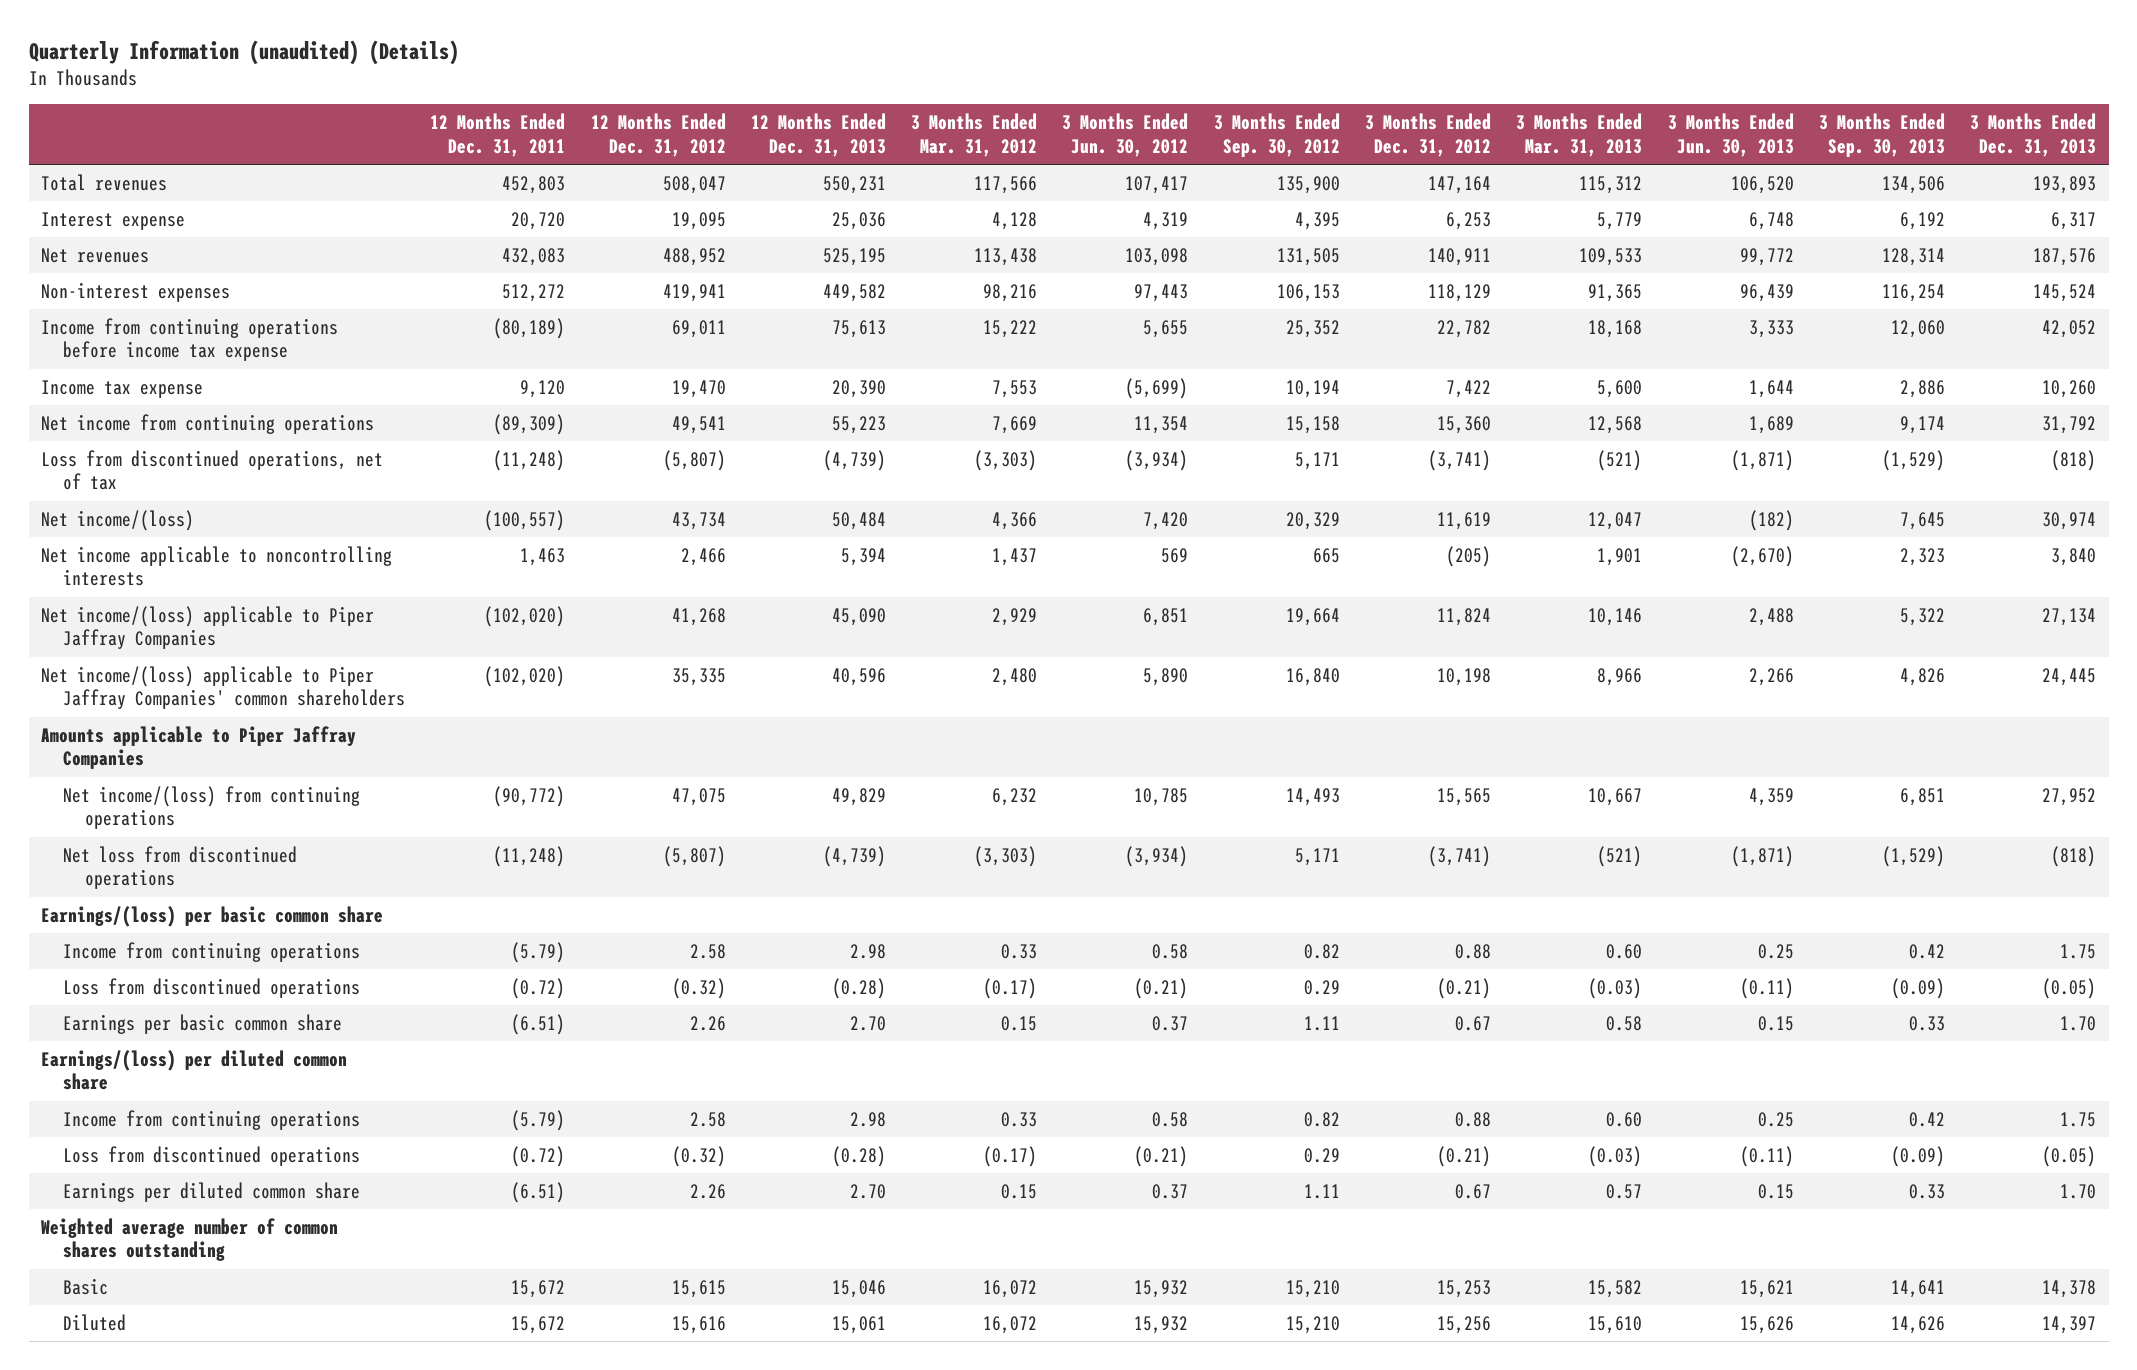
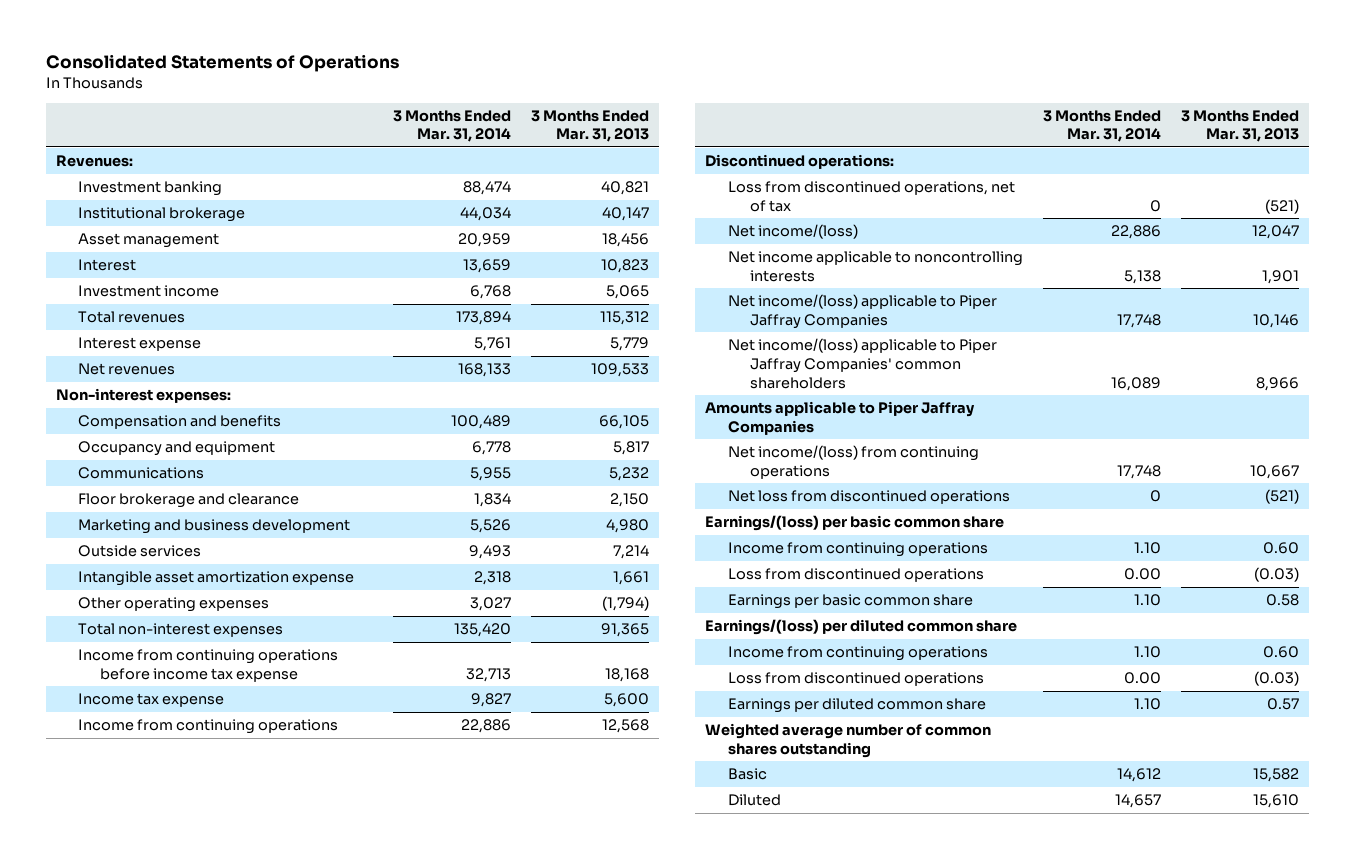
- Quarterly Information (unaudited) (Details)
+ Consolidated Statements of Operations
- | 12 Months Ended Dec. 31, 2011 | 12 Months Ended Dec. 31, 2012 | 12 Months Ended Dec. 31, 2013 | 3 Months Ended Mar. 31, 2012 | 3 Months Ended Jun. 30, 2012 | 3 Months Ended Sep. 30, 2012 | 3 Months Ended Dec. 31, 2012 | 3 Months Ended Mar. 31, 2013 | 3 Months Ended Jun. 30, 2013 | 3 Months Ended Sep. 30, 2013 | 3 Months Ended Dec. 31, 2013
+ | 3 Months Ended Mar. 31, 2014 | 3 Months Ended Mar. 31, 2013
+ Revenues:
+ Investment banking | 88,474 | 40,821
+ Institutional brokerage | 44,034 | 40,147
+ Asset management | 20,959 | 18,456
+ Interest | 13,659 | 10,823
+ Investment income | 6,768 | 5,065
- Non-interest expenses | 512,272 | 419,941 | 449,582 | 98,216 | 97,443 | 106,153 | 118,129 | 91,365 | 96,439 | 116,254 | 145,524
+ Non-interest expenses:
+ Compensation and benefits | 100,489 | 66,105
+ Occupancy and equipment | 6,778 | 5,817
+ Communications | 5,955 | 5,232
+ Floor brokerage and clearance | 1,834 | 2,150
+ Marketing and business development | 5,526 | 4,980
+ Outside services | 9,493 | 7,214
+ Intangible asset amortization expense | 2,318 | 1,661
+ Other operating expenses | 3,027 | (1,794)
+ Total non-interest expenses | 135,420 | 91,365
- Net income from continuing operations | (89,309) | 49,541 | 55,223 | 7,669 | 11,354 | 15,158 | 15,360 | 12,568 | 1,689 | 9,174 | 31,792
+ Income from continuing operations | 22,886 | 12,568
+ Discontinued operations:

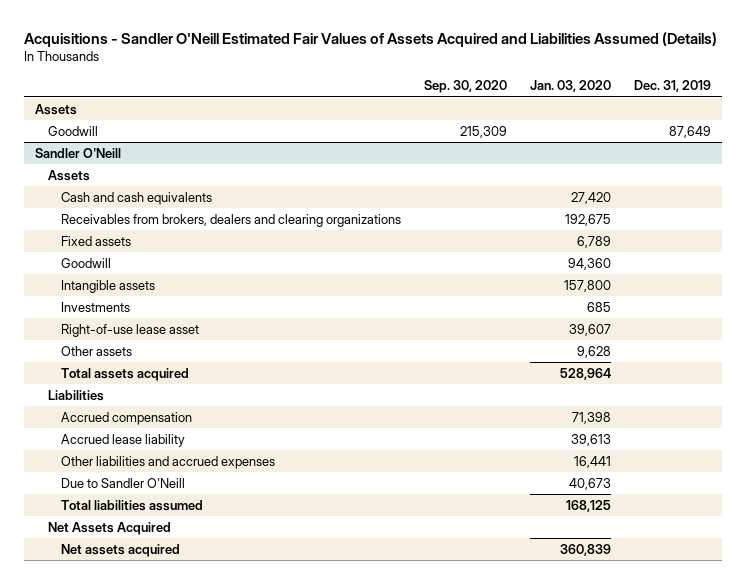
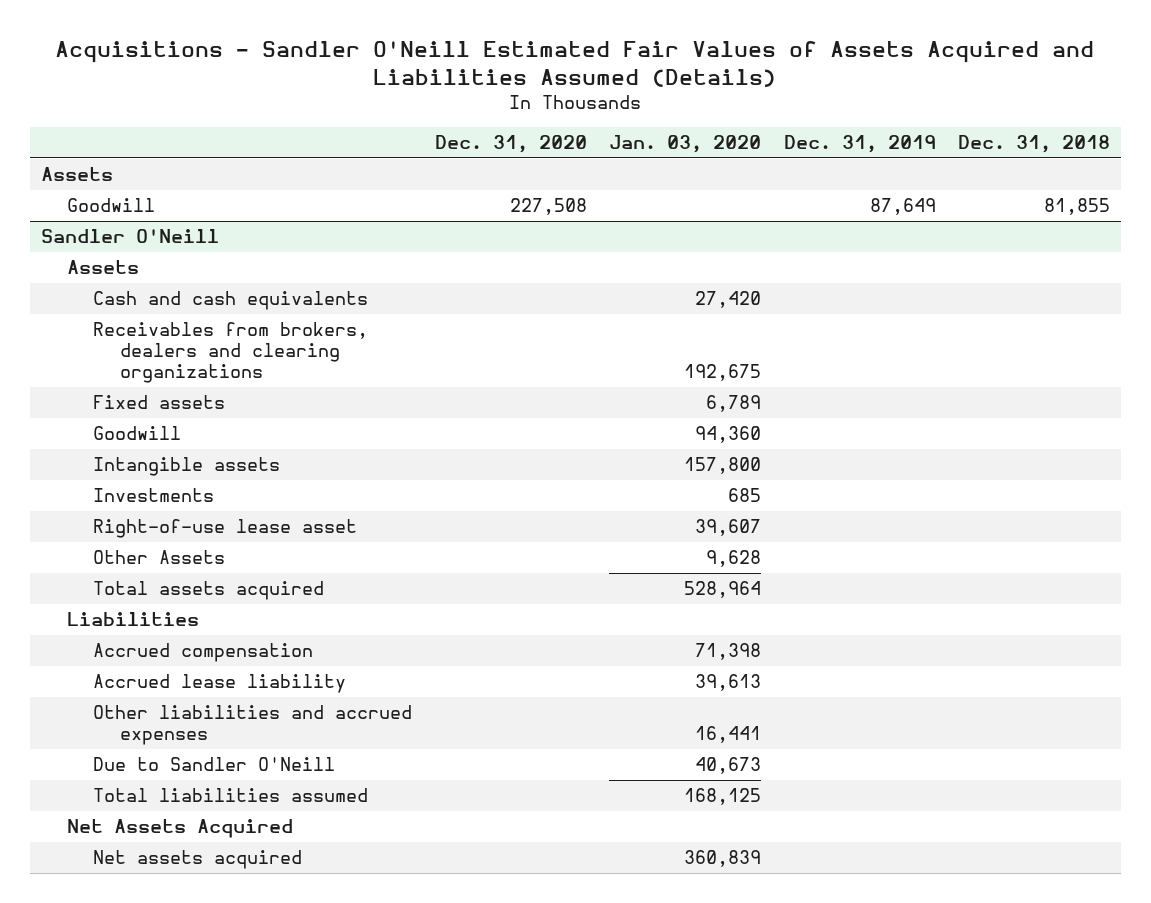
- | Sep. 30, 2020 | Jan. 03, 2020 | Dec. 31, 2019
+ | Dec. 31, 2020 | Jan. 03, 2020 | Dec. 31, 2019 | Dec. 31, 2018
@ Sandler O'Neill
- Other assets | | 9,628 |
+ Other Assets | | 9,628 | |

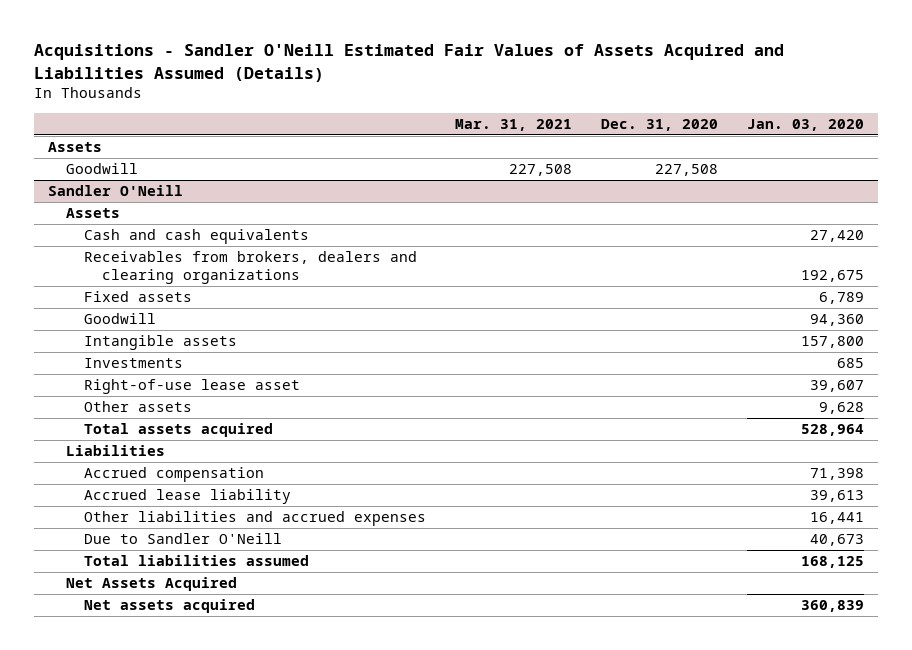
- | Dec. 31, 2020 | Jan. 03, 2020 | Dec. 31, 2019 | Dec. 31, 2018
+ | Mar. 31, 2021 | Dec. 31, 2020 | Jan. 03, 2020
@ Sandler O'Neill
- Other Assets | | 9,628 | |
+ Other assets | | | 9,628

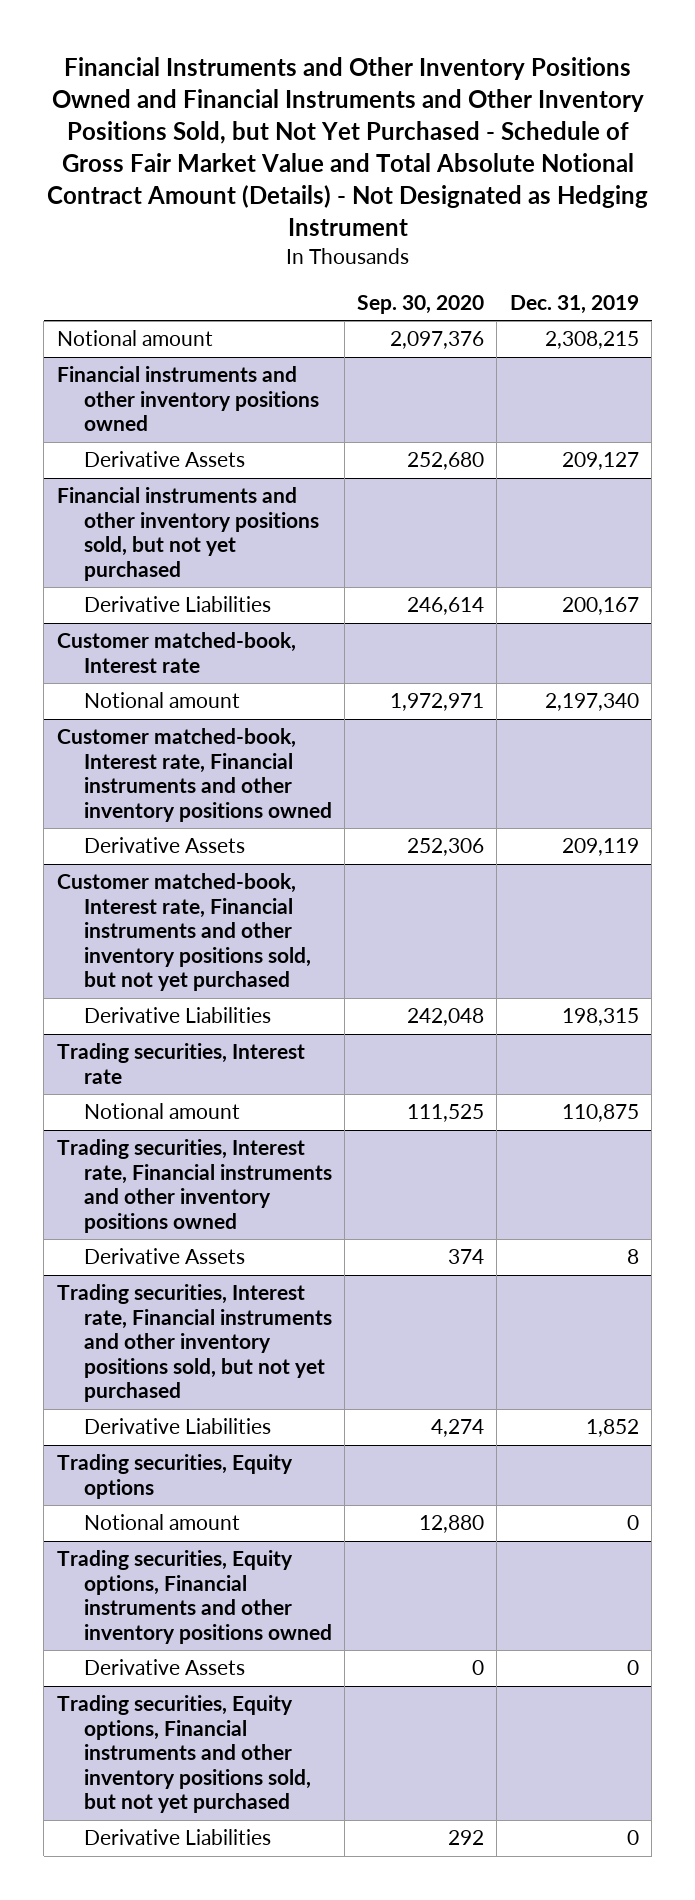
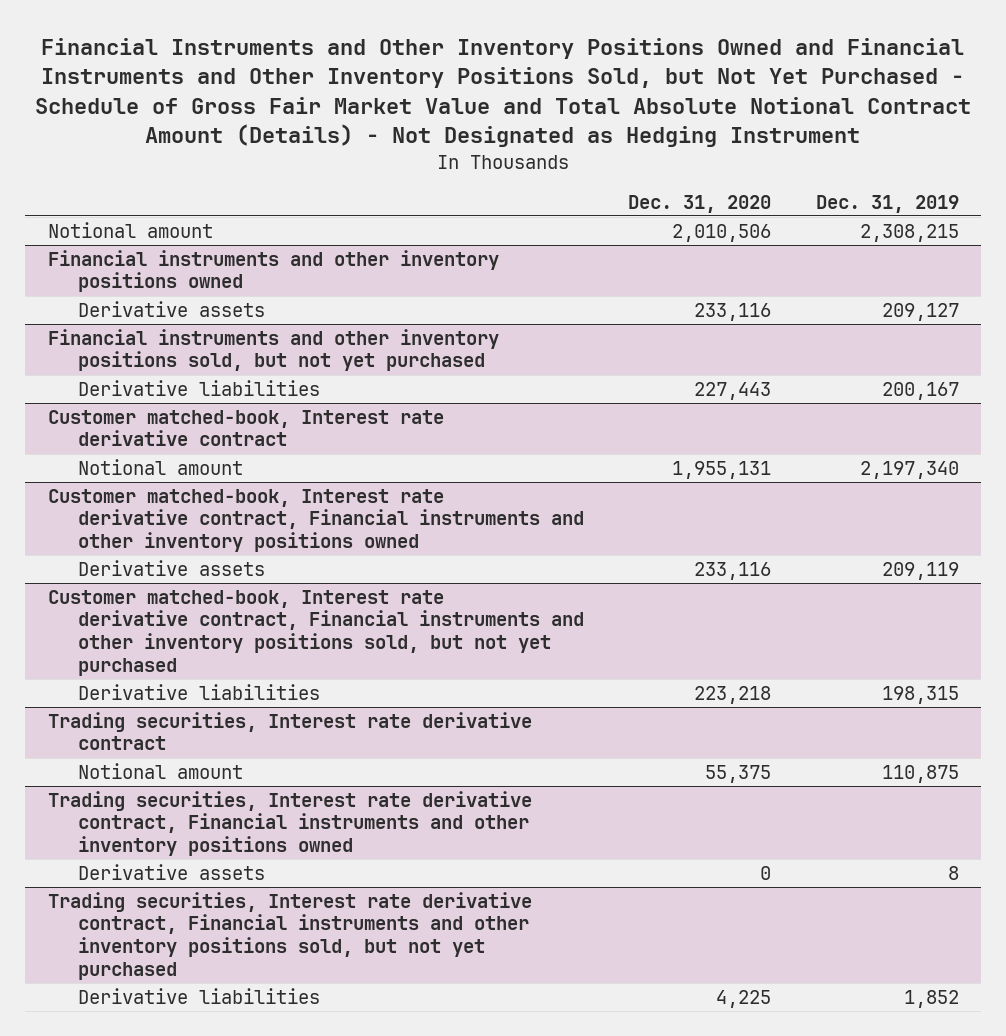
- | Sep. 30, 2020 | Dec. 31, 2019
+ | Dec. 31, 2020 | Dec. 31, 2019
@ Financial instruments and other inventory positions owned
- Derivative Assets | 252,680 | 209,127
+ Derivative assets | 233,116 | 209,127
@ Financial instruments and other inventory positions sold, but not yet purchased
- Derivative Liabilities | 246,614 | 200,167
- Customer matched-book, Interest rate
@ Financial instruments and other inventory positions sold, but not yet purchased
+ Derivative liabilities | 227,443 | 200,167
+ Customer matched-book, Interest rate derivative contract
- Customer matched-book, Interest rate, Financial instruments and other inventory positions owned
- Derivative Assets | 252,306 | 209,119
- Customer matched-book, Interest rate, Financial instruments and other inventory positions sold, but not yet purchased
- Derivative Liabilities | 242,048 | 198,315
- Trading securities, Interest rate
+ Customer matched-book, Interest rate derivative contract, Financial instruments and other inventory positions owned
+ Derivative assets | 233,116 | 209,119
+ Customer matched-book, Interest rate derivative contract, Financial instruments and other inventory positions sold, but not yet purchased
+ Derivative liabilities | 223,218 | 198,315
+ Trading securities, Interest rate derivative contract
- Trading securities, Interest rate, Financial instruments and other inventory positions owned
- Derivative Assets | 374 | 8
- Trading securities, Interest rate, Financial instruments and other inventory positions sold, but not yet purchased
- Derivative Liabilities | 4,274 | 1,852
- Trading securities, Equity options
- Notional amount | 12,880 | 0
- Trading securities, Equity options, Financial instruments and other inventory positions owned
- Derivative Assets | 0 | 0
- Trading securities, Equity options, Financial instruments and other inventory positions sold, but not yet purchased
- Derivative Liabilities | 292 | 0
+ Trading securities, Interest rate derivative contract, Financial instruments and other inventory positions owned
+ Derivative assets | 0 | 8
+ Trading securities, Interest rate derivative contract, Financial instruments and other inventory positions sold, but not yet purchased
+ Derivative liabilities | 4,225 | 1,852

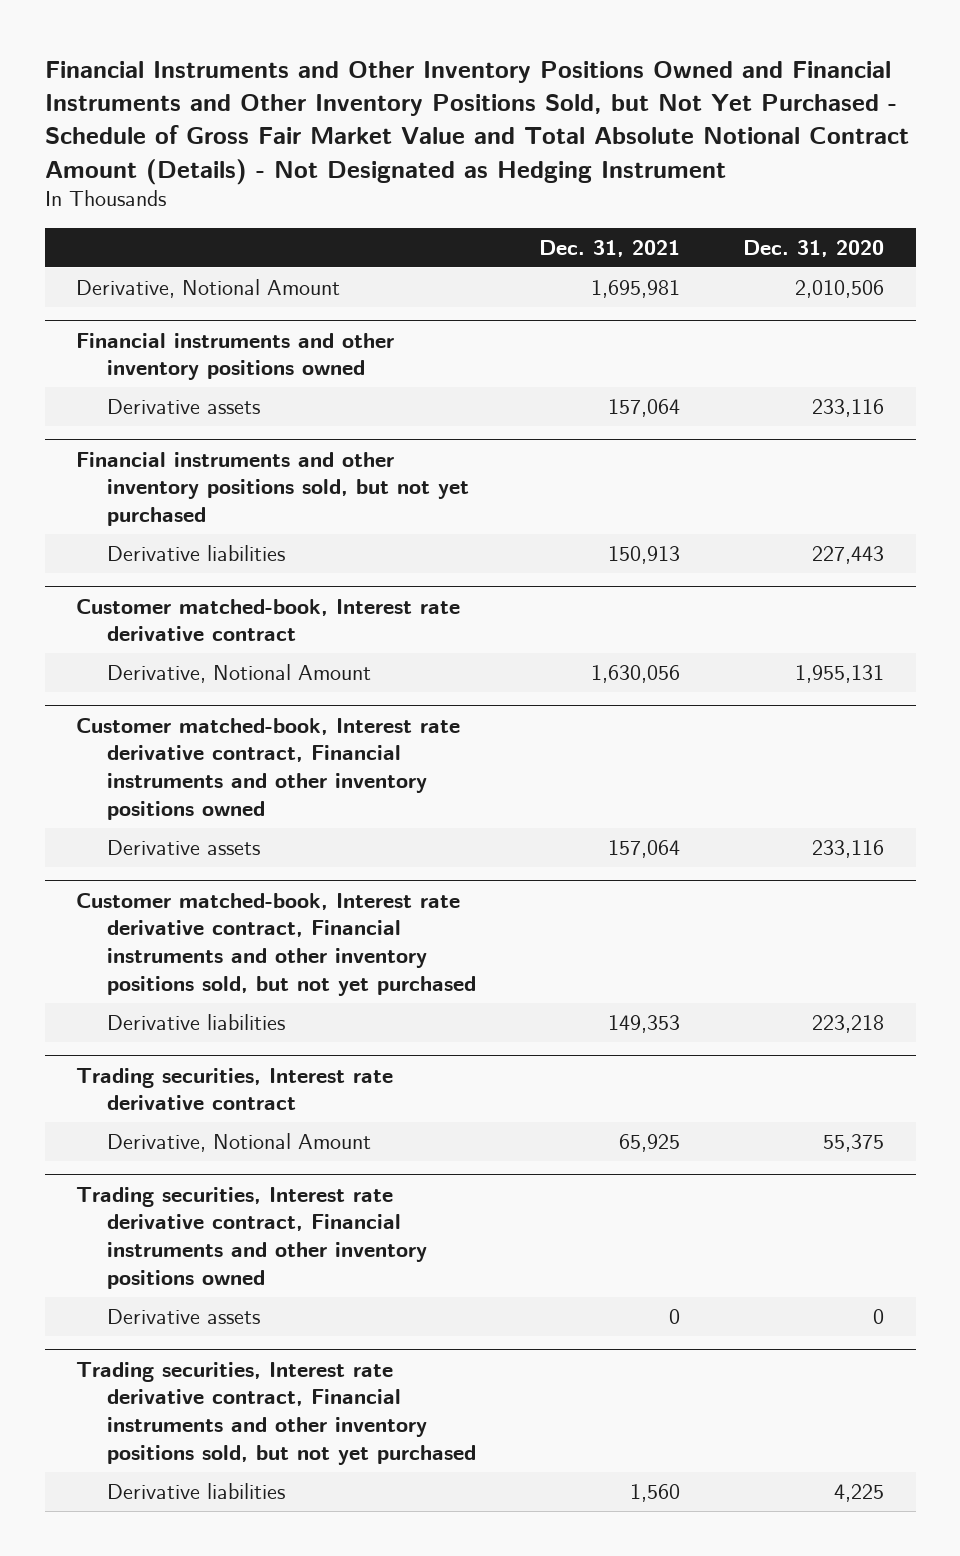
- | Dec. 31, 2020 | Dec. 31, 2019
+ | Dec. 31, 2021 | Dec. 31, 2020
- Notional amount | 2,010,506 | 2,308,215
+ Derivative, Notional Amount | 1,695,981 | 2,010,506
@ Customer matched-book, Interest rate derivative contract
- Notional amount | 1,955,131 | 2,197,340
+ Derivative, Notional Amount | 1,630,056 | 1,955,131
@ Trading securities, Interest rate derivative contract
- Notional amount | 55,375 | 110,875
+ Derivative, Notional Amount | 65,925 | 55,375

